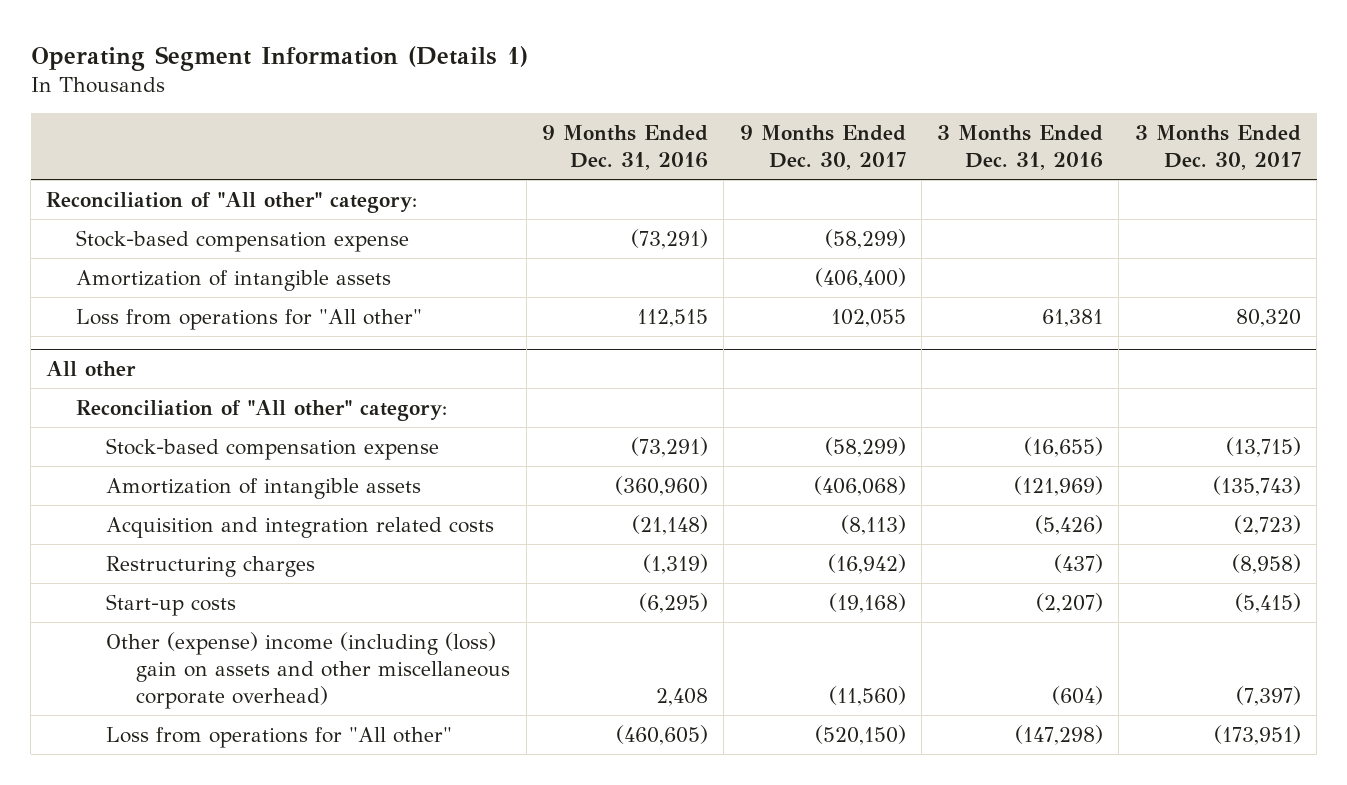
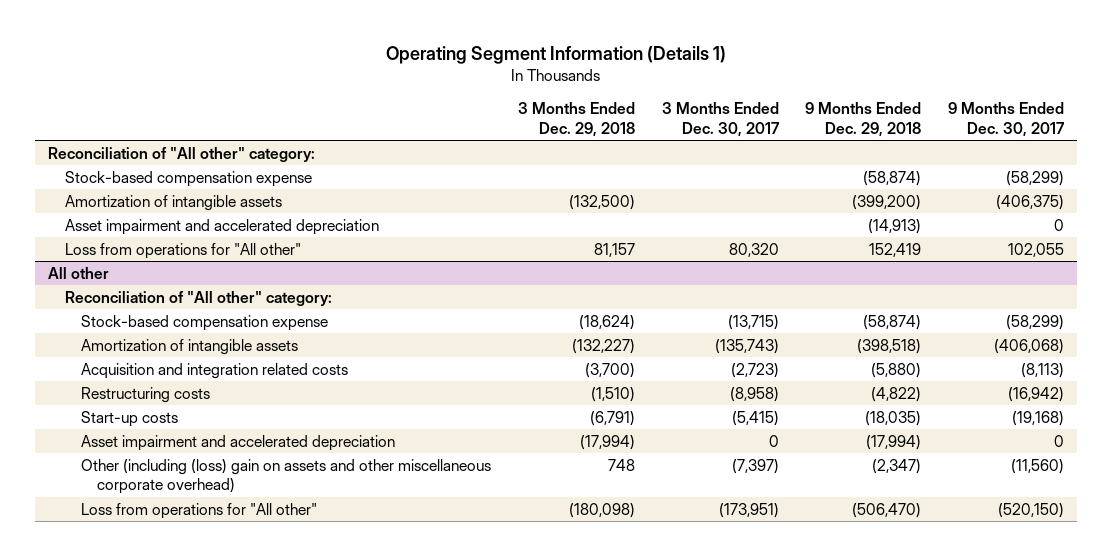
- | 9 Months Ended Dec. 31, 2016 | 9 Months Ended Dec. 30, 2017 | 3 Months Ended Dec. 31, 2016 | 3 Months Ended Dec. 30, 2017
+ | 3 Months Ended Dec. 29, 2018 | 3 Months Ended Dec. 30, 2017 | 9 Months Ended Dec. 29, 2018 | 9 Months Ended Dec. 30, 2017
- Amortization of intangible assets | | (406,400) | |
+ Amortization of intangible assets | (132,500) | | (399,200) | (406,375)
+ Asset impairment and accelerated depreciation | | | (14,913) | 0
@ All other
- Restructuring charges | (1,319) | (16,942) | (437) | (8,958)
+ Restructuring costs | (1,510) | (8,958) | (4,822) | (16,942)
- Other (expense) income (including (loss) gain on assets and other miscellaneous corporate overhead) | 2,408 | (11,560) | (604) | (7,397)
+ Asset impairment and accelerated depreciation | (17,994) | 0 | (17,994) | 0
+ Other (including (loss) gain on assets and other miscellaneous corporate overhead) | 748 | (7,397) | (2,347) | (11,560)

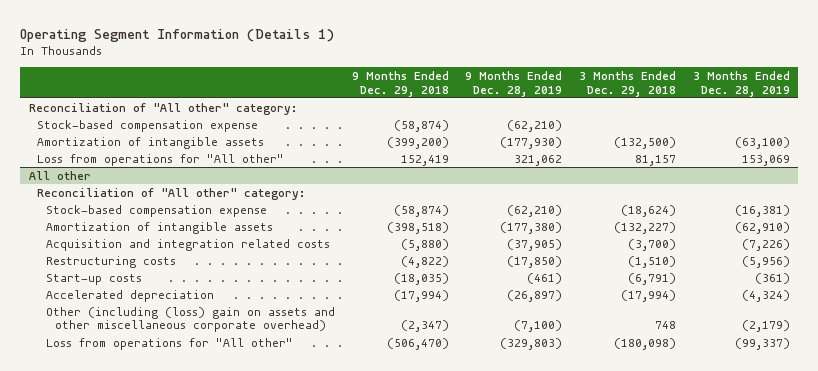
- | 3 Months Ended Dec. 29, 2018 | 3 Months Ended Dec. 30, 2017 | 9 Months Ended Dec. 29, 2018 | 9 Months Ended Dec. 30, 2017
+ | 9 Months Ended Dec. 29, 2018 | 9 Months Ended Dec. 28, 2019 | 3 Months Ended Dec. 29, 2018 | 3 Months Ended Dec. 28, 2019
- Asset impairment and accelerated depreciation | | | (14,913) | 0
@ All other
- Asset impairment and accelerated depreciation | (17,994) | 0 | (17,994) | 0
+ Accelerated depreciation | (17,994) | (26,897) | (17,994) | (4,324)

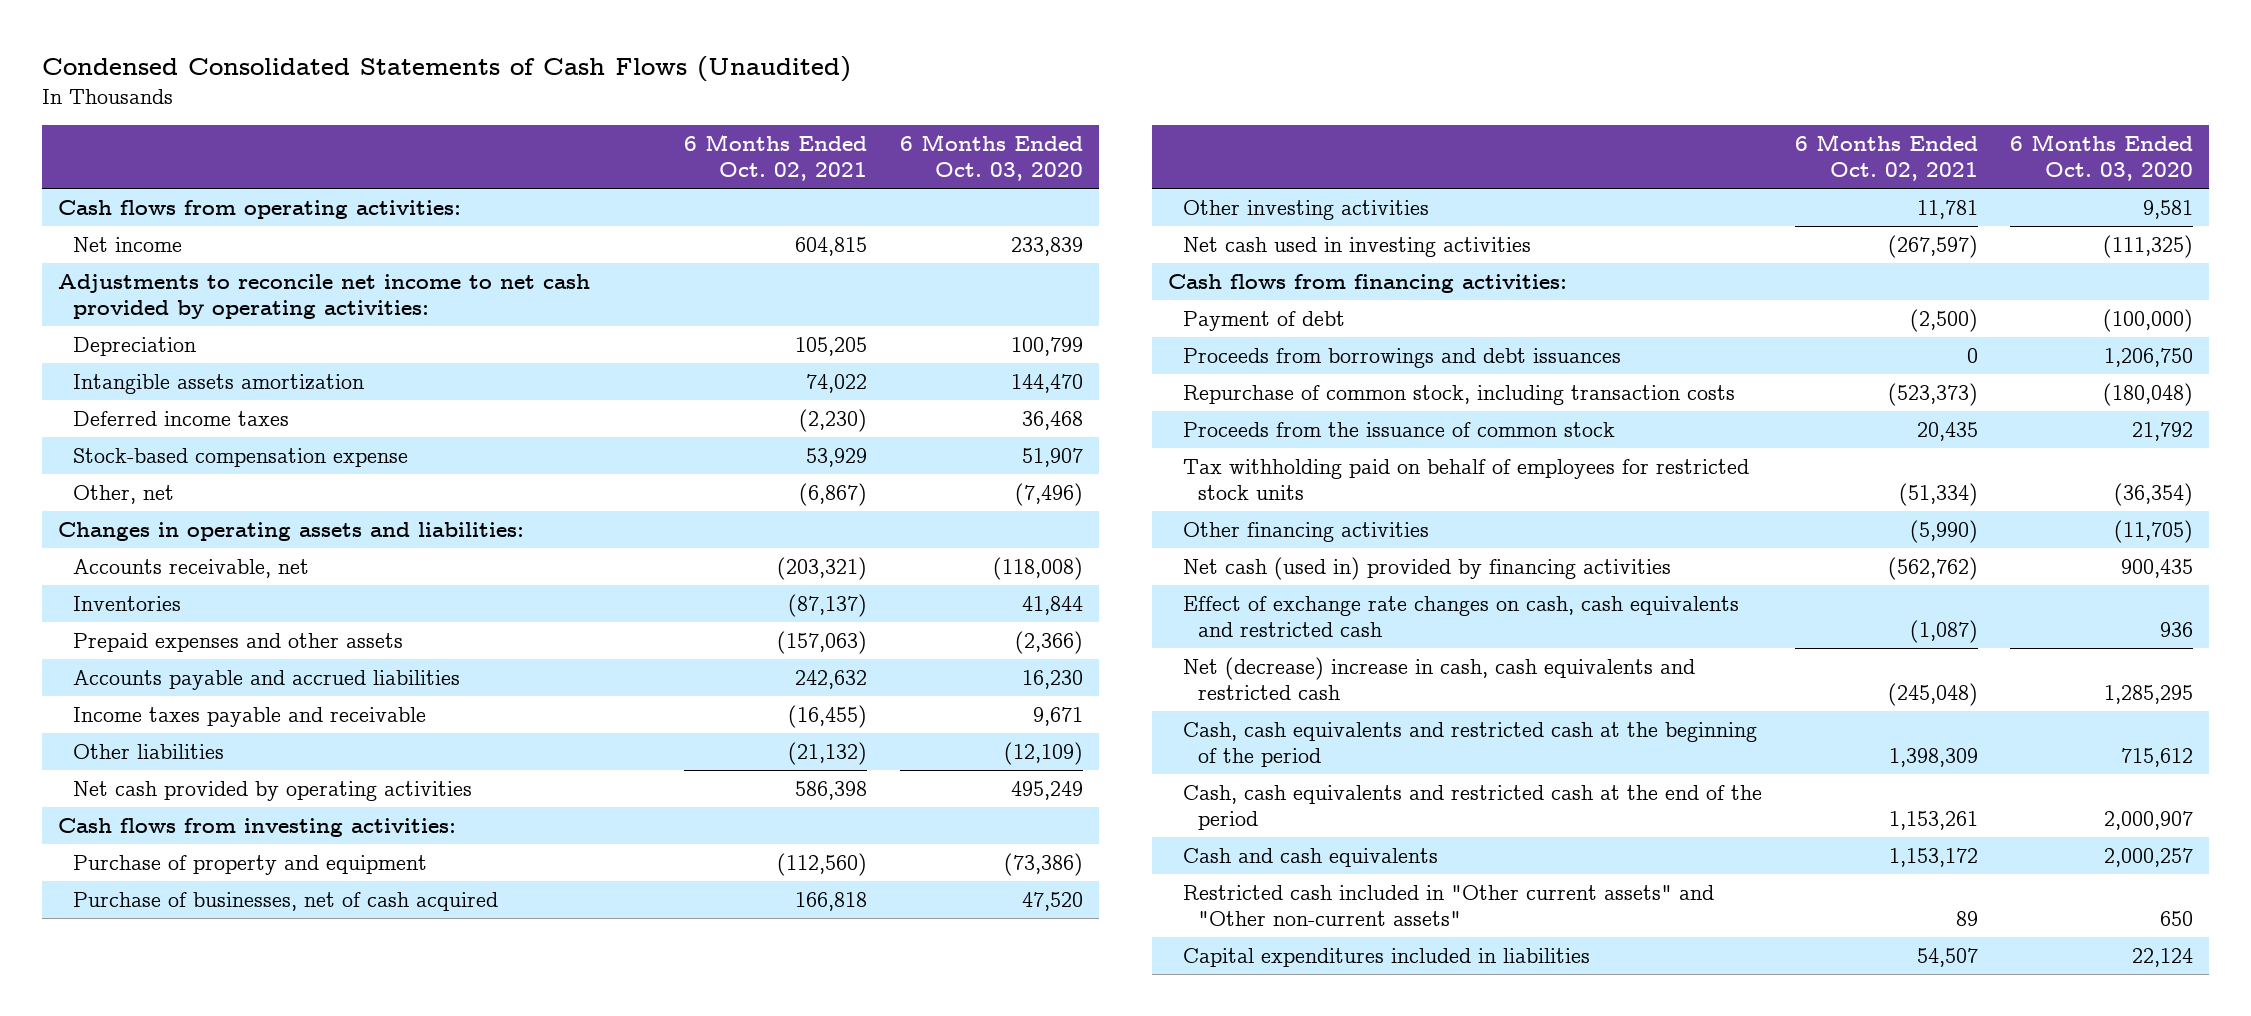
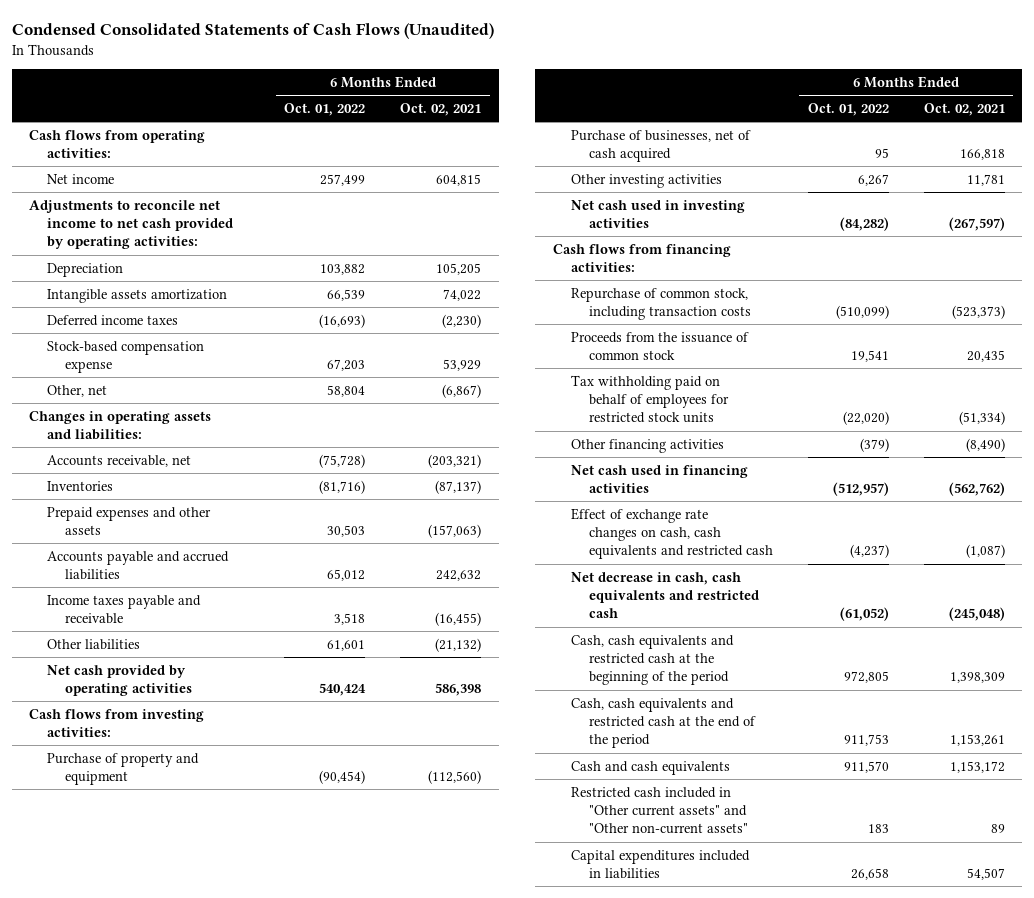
- | 6 Months Ended Oct. 02, 2021 | 6 Months Ended Oct. 03, 2020
+ | 6 Months Ended Oct. 01, 2022 | 6 Months Ended Oct. 02, 2021
- Payment of debt | (2,500) | (100,000)
- Proceeds from borrowings and debt issuances | 0 | 1,206,750
- Other financing activities | (5,990) | (11,705)
- Net cash (used in) provided by financing activities | (562,762) | 900,435
+ Other financing activities | (379) | (8,490)
+ Net cash used in financing activities | (512,957) | (562,762)
- Net (decrease) increase in cash, cash equivalents and restricted cash | (245,048) | 1,285,295
+ Net decrease in cash, cash equivalents and restricted cash | (61,052) | (245,048)

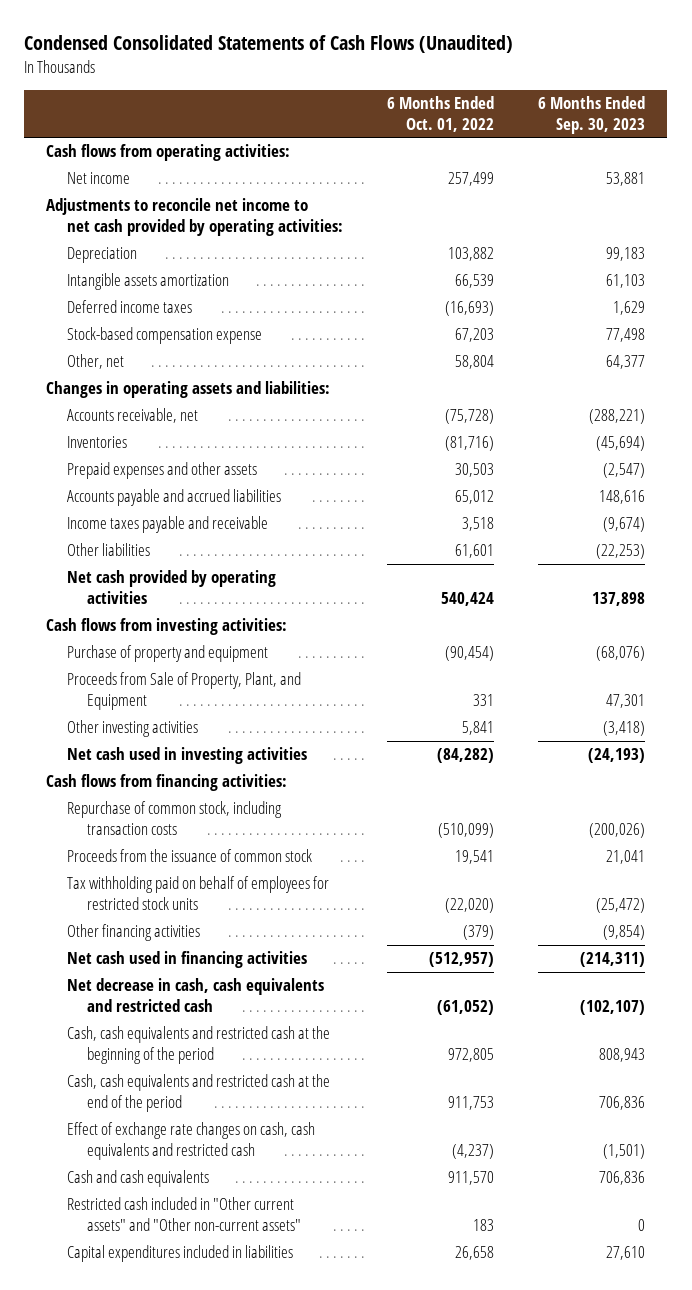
- | 6 Months Ended Oct. 01, 2022 | 6 Months Ended Oct. 02, 2021
+ | 6 Months Ended Oct. 01, 2022 | 6 Months Ended Sep. 30, 2023
- Purchase of businesses, net of cash acquired | 95 | 166,818
- Other investing activities | 6,267 | 11,781
+ Proceeds from Sale of Property, Plant, and Equipment | 331 | 47,301
+ Other investing activities | 5,841 | (3,418)
moved down: Effect of exchange rate changes on cash, cash equivalents and restricted cash | (4,237) | (1,501)

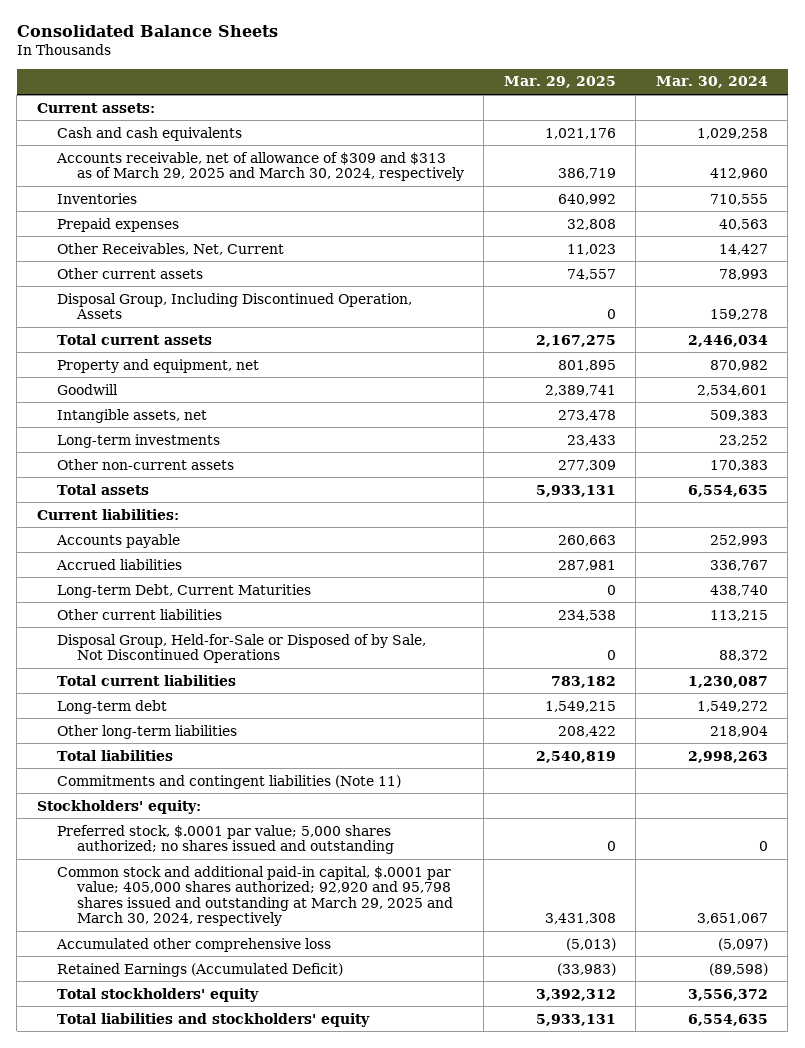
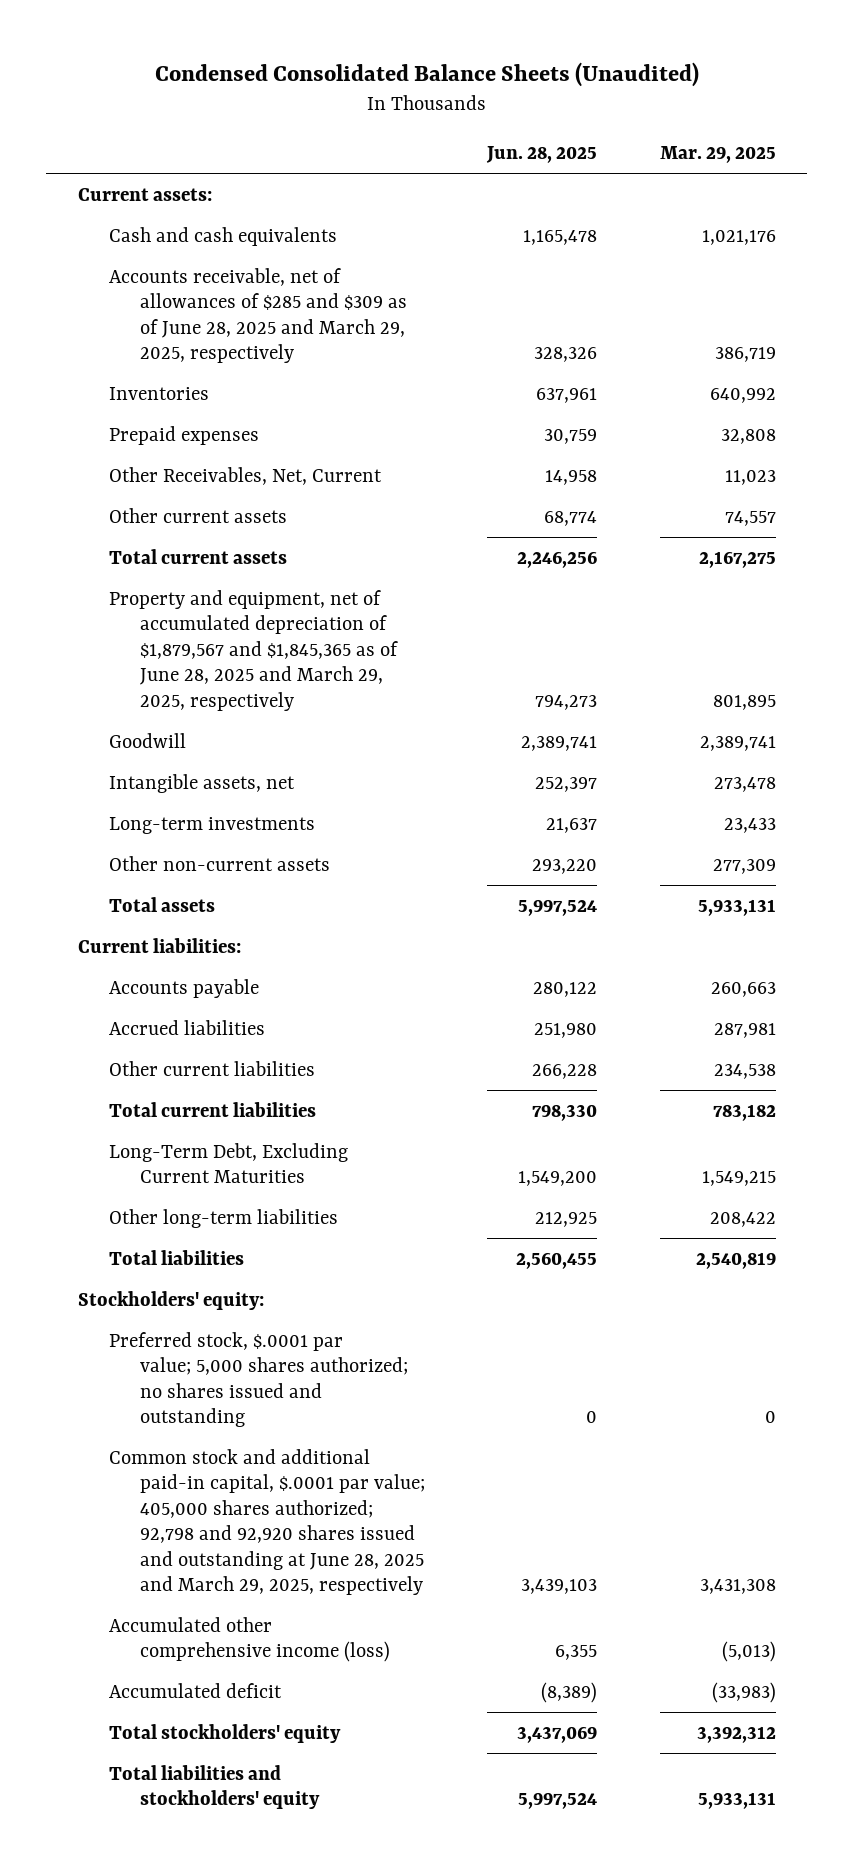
- Consolidated Balance Sheets
+ Condensed Consolidated Balance Sheets (Unaudited)
- | Mar. 29, 2025 | Mar. 30, 2024
+ | Jun. 28, 2025 | Mar. 29, 2025
- Accounts receivable, net of allowance of $309 and $313 as of March 29, 2025 and March 30, 2024, respectively | 386,719 | 412,960
+ Accounts receivable, net of allowances of $285 and $309 as of June 28, 2025 and March 29, 2025, respectively | 328,326 | 386,719
- Disposal Group, Including Discontinued Operation, Assets | 0 | 159,278
- Property and equipment, net | 801,895 | 870,982
+ Property and equipment, net of accumulated depreciation of $1,879,567 and $1,845,365 as of June 28, 2025 and March 29, 2025, respectively | 794,273 | 801,895
- Long-term Debt, Current Maturities | 0 | 438,740
- Disposal Group, Held-for-Sale or Disposed of by Sale, Not Discontinued Operations | 0 | 88,372
- Long-term debt | 1,549,215 | 1,549,272
+ Long-Term Debt, Excluding Current Maturities | 1,549,200 | 1,549,215
- Commitments and contingent liabilities (Note 11)
- Common stock and additional paid-in capital, $.0001 par value; 405,000 shares authorized; 92,920 and 95,798 shares issued and outstanding at March 29, 2025 and March 30, 2024, respectively | 3,431,308 | 3,651,067
- Accumulated other comprehensive loss | (5,013) | (5,097)
- Retained Earnings (Accumulated Deficit) | (33,983) | (89,598)
+ Common stock and additional paid-in capital, $.0001 par value; 405,000 shares authorized; 92,798 and 92,920 shares issued and outstanding at June 28, 2025 and March 29, 2025, respectively | 3,439,103 | 3,431,308
+ Accumulated other comprehensive income (loss) | 6,355 | (5,013)
+ Accumulated deficit | (8,389) | (33,983)

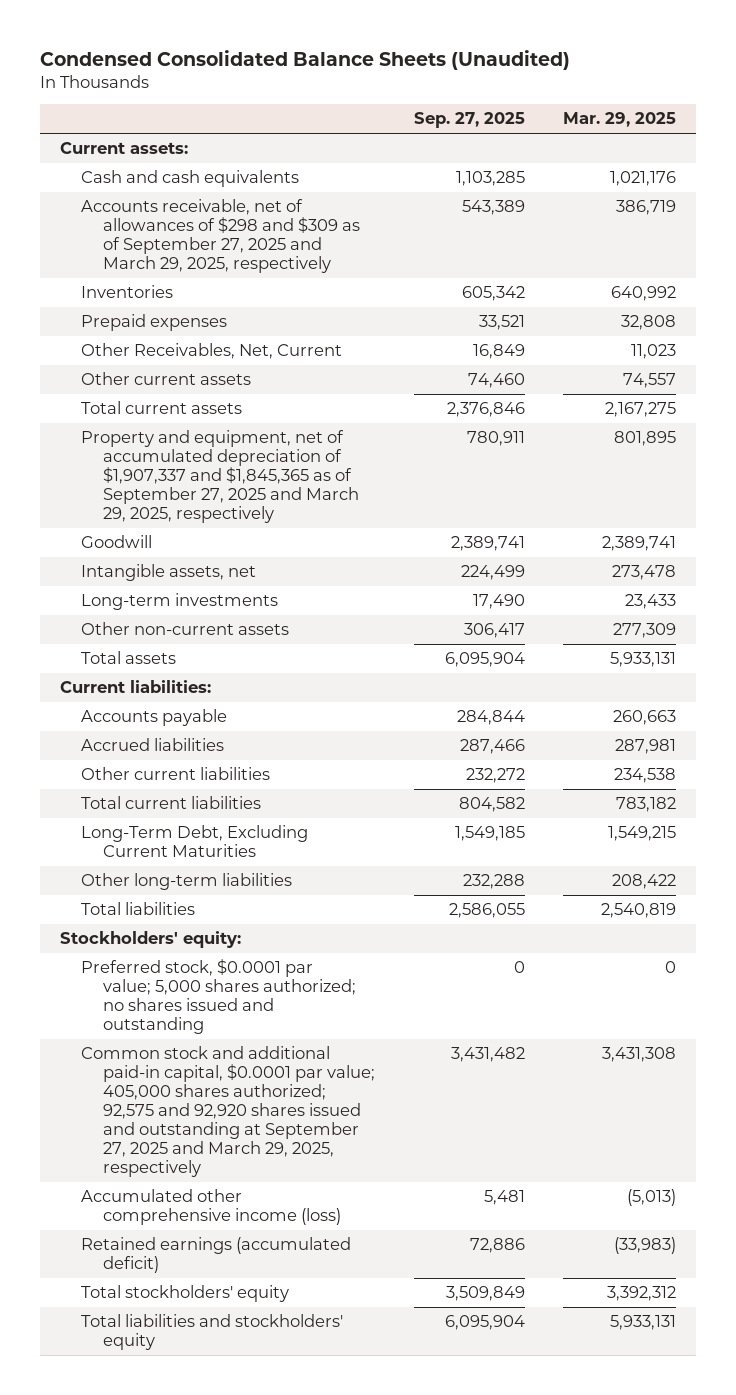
- | Jun. 28, 2025 | Mar. 29, 2025
+ | Sep. 27, 2025 | Mar. 29, 2025
- Accounts receivable, net of allowances of $285 and $309 as of June 28, 2025 and March 29, 2025, respectively | 328,326 | 386,719
+ Accounts receivable, net of allowances of $298 and $309 as of September 27, 2025 and March 29, 2025, respectively | 543,389 | 386,719
- Property and equipment, net of accumulated depreciation of $1,879,567 and $1,845,365 as of June 28, 2025 and March 29, 2025, respectively | 794,273 | 801,895
+ Property and equipment, net of accumulated depreciation of $1,907,337 and $1,845,365 as of September 27, 2025 and March 29, 2025, respectively | 780,911 | 801,895
- Preferred stock, $.0001 par value; 5,000 shares authorized; no shares issued and outstanding | 0 | 0
- Common stock and additional paid-in capital, $.0001 par value; 405,000 shares authorized; 92,798 and 92,920 shares issued and outstanding at June 28, 2025 and March 29, 2025, respectively | 3,439,103 | 3,431,308
+ Preferred stock, $0.0001 par value; 5,000 shares authorized; no shares issued and outstanding | 0 | 0
+ Common stock and additional paid-in capital, $0.0001 par value; 405,000 shares authorized; 92,575 and 92,920 shares issued and outstanding at September 27, 2025 and March 29, 2025, respectively | 3,431,482 | 3,431,308
- Accumulated deficit | (8,389) | (33,983)
+ Retained earnings (accumulated deficit) | 72,886 | (33,983)

